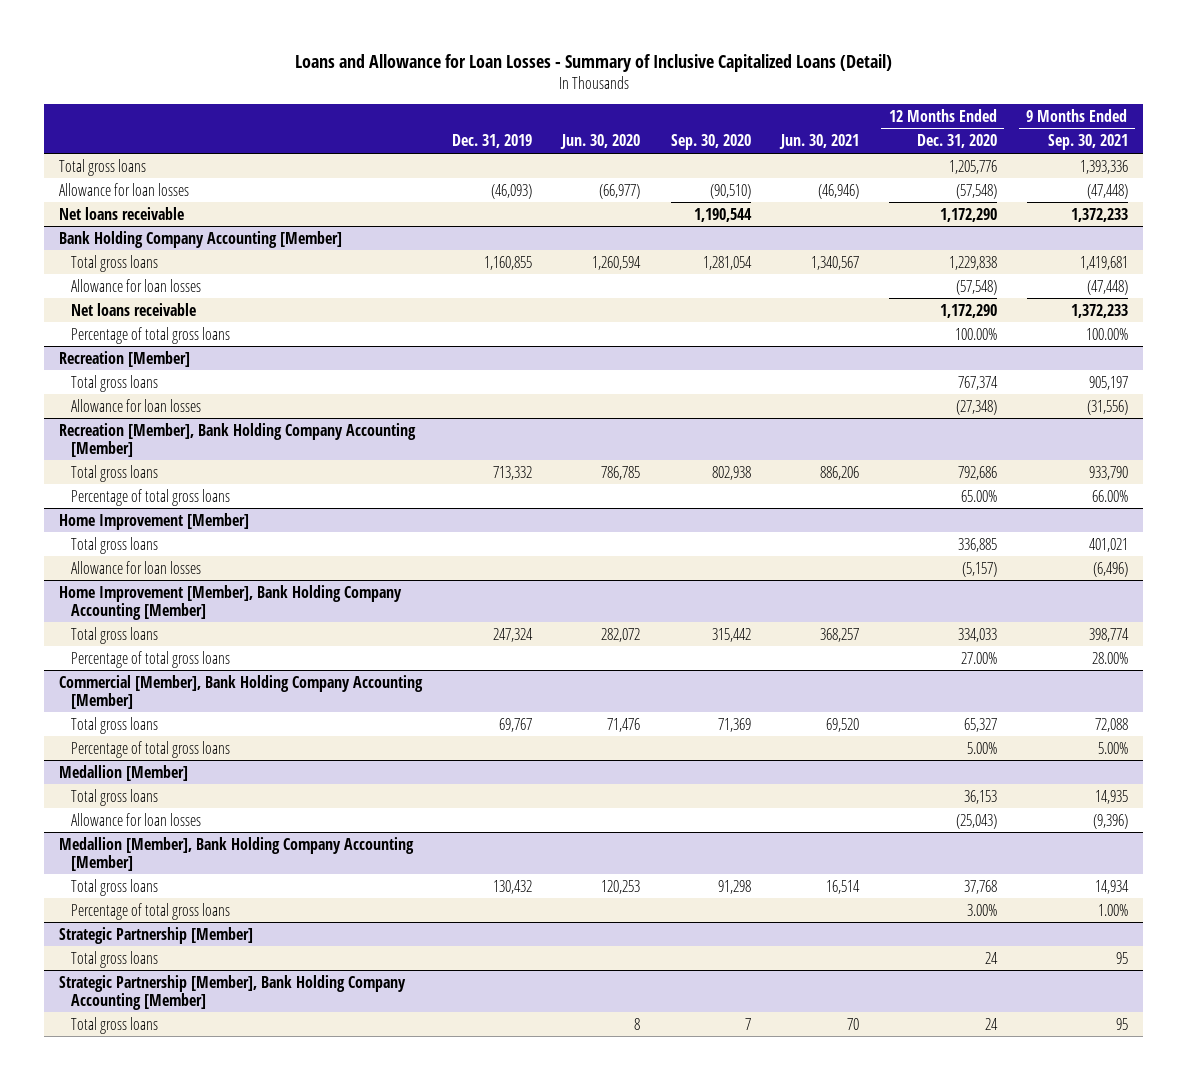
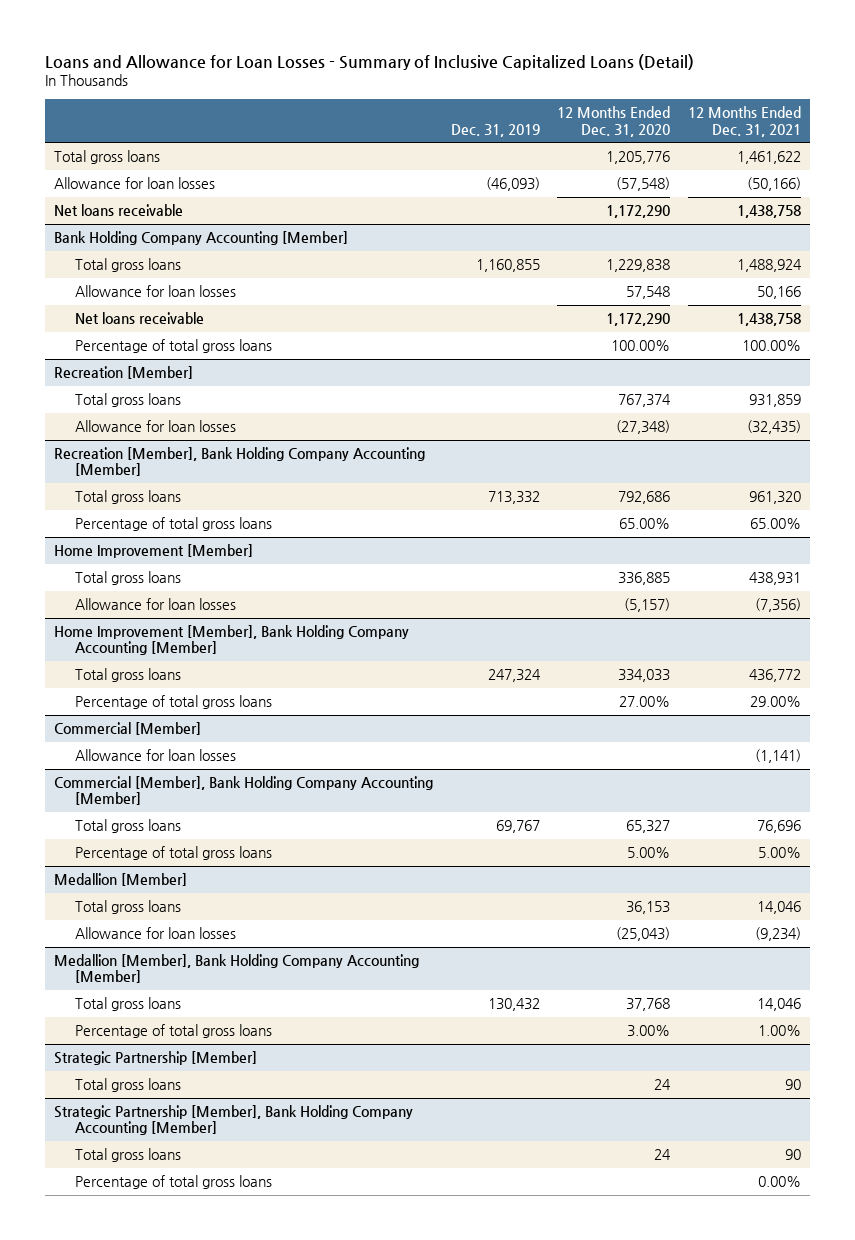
- | Dec. 31, 2019 | Jun. 30, 2020 | Sep. 30, 2020 | Jun. 30, 2021 | 12 Months Ended Dec. 31, 2020 | 9 Months Ended Sep. 30, 2021
+ | Dec. 31, 2019 | 12 Months Ended Dec. 31, 2020 | 12 Months Ended Dec. 31, 2021
@ Bank Holding Company Accounting [Member]
- Allowance for loan losses | | | | | (57,548) | (47,448)
+ Allowance for loan losses | | 57,548 | 50,166
+ Commercial [Member]
+ Allowance for loan losses | | | (1,141)
@ Strategic Partnership [Member], Bank Holding Company Accounting [Member]
+ Percentage of total gross loans | | | 0.00%

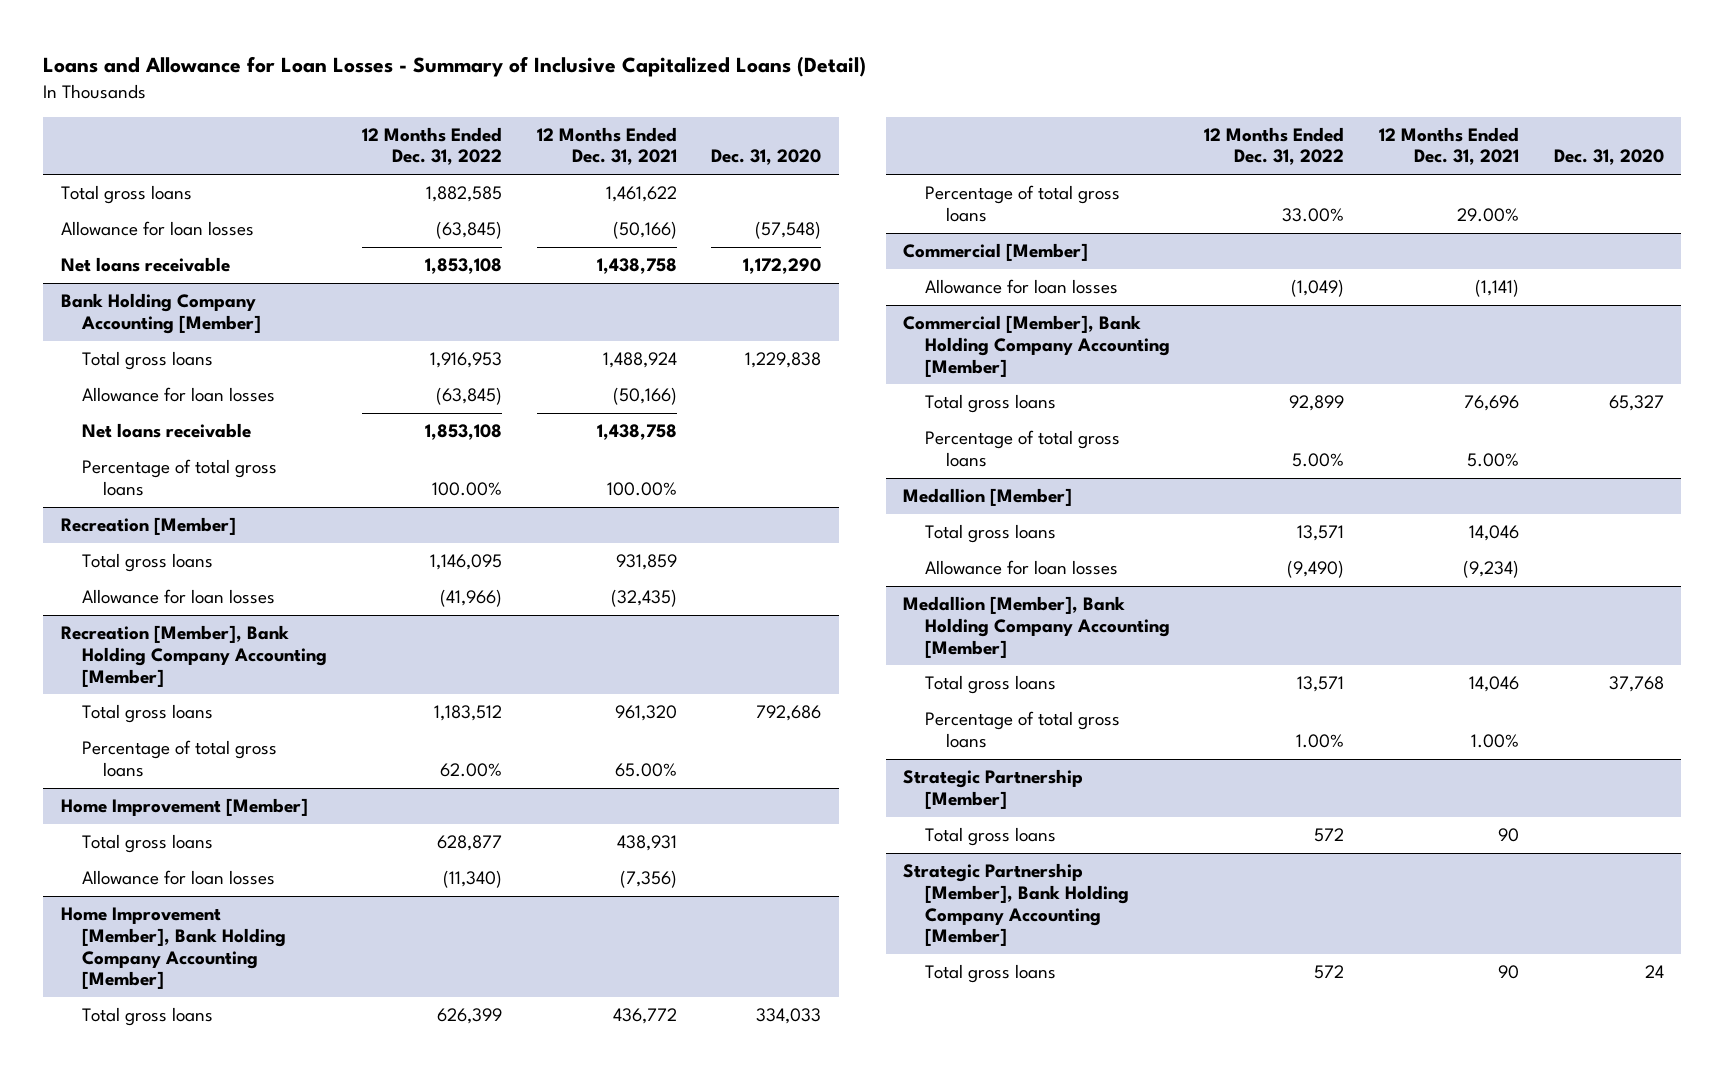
- | Dec. 31, 2019 | 12 Months Ended Dec. 31, 2020 | 12 Months Ended Dec. 31, 2021
+ | 12 Months Ended Dec. 31, 2022 | 12 Months Ended Dec. 31, 2021 | Dec. 31, 2020
@ Bank Holding Company Accounting [Member]
- Allowance for loan losses | | 57,548 | 50,166
+ Allowance for loan losses | (63,845) | (50,166) |
@ Strategic Partnership [Member], Bank Holding Company Accounting [Member]
- Percentage of total gross loans | | | 0.00%

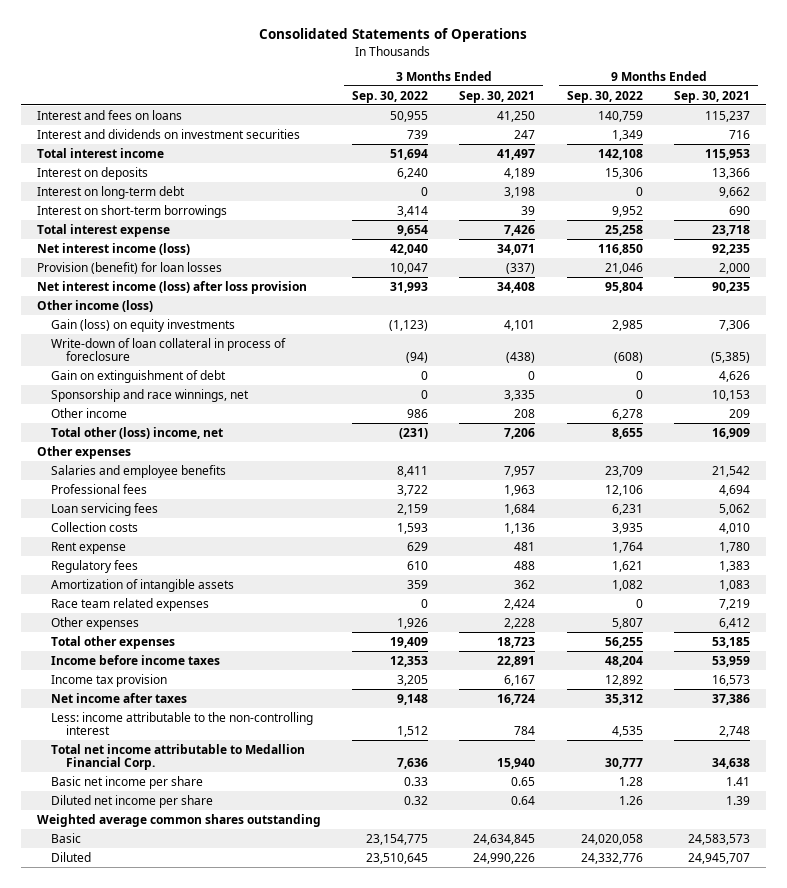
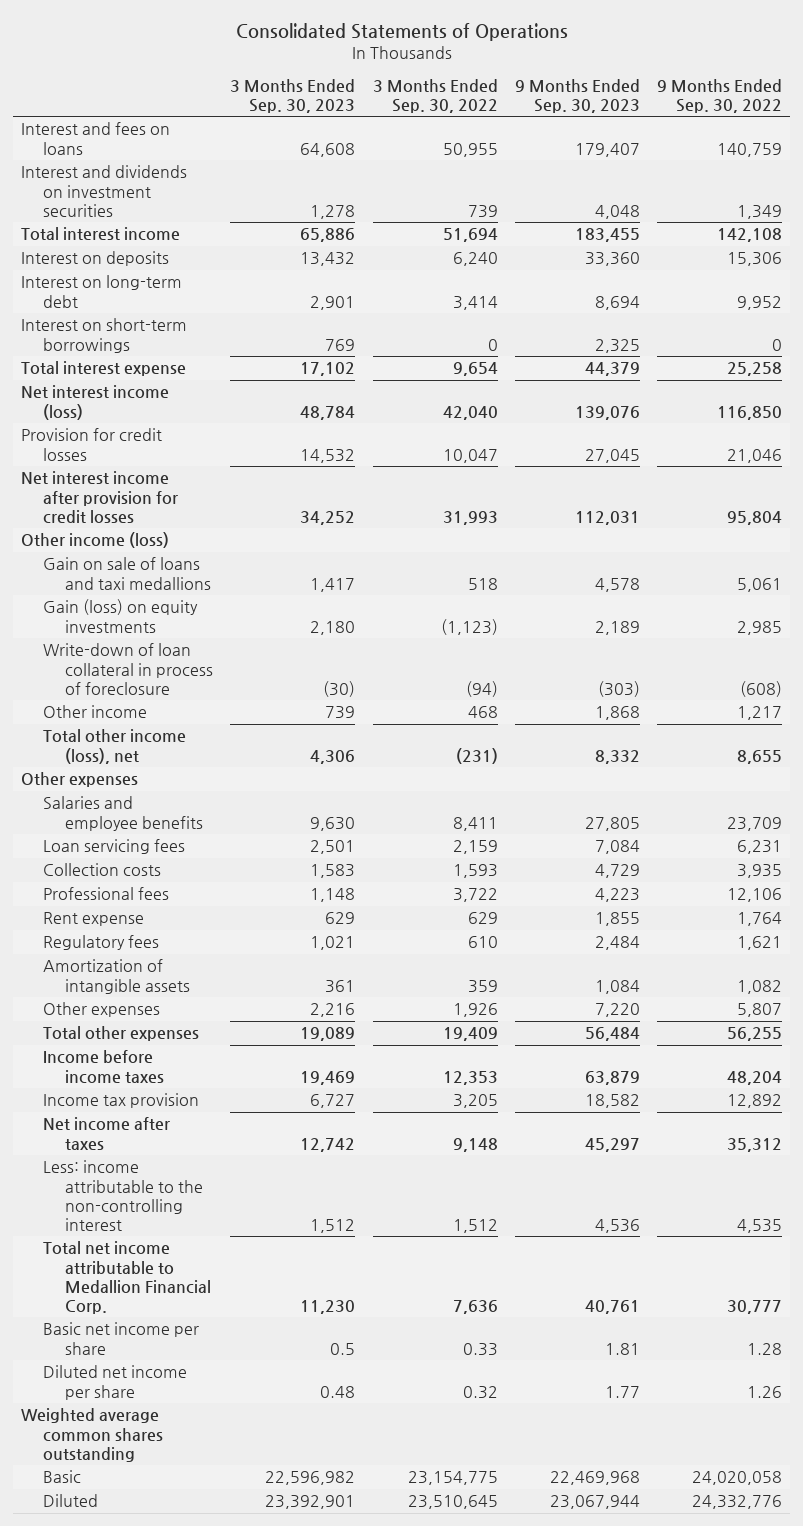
- | 3 Months Ended Sep. 30, 2022 | 3 Months Ended Sep. 30, 2021 | 9 Months Ended Sep. 30, 2022 | 9 Months Ended Sep. 30, 2021
+ | 3 Months Ended Sep. 30, 2023 | 3 Months Ended Sep. 30, 2022 | 9 Months Ended Sep. 30, 2023 | 9 Months Ended Sep. 30, 2022
- Interest on long-term debt | 0 | 3,198 | 0 | 9,662
- Interest on short-term borrowings | 3,414 | 39 | 9,952 | 690
+ Interest on long-term debt | 2,901 | 3,414 | 8,694 | 9,952
+ Interest on short-term borrowings | 769 | 0 | 2,325 | 0
- Provision (benefit) for loan losses | 10,047 | (337) | 21,046 | 2,000
- Net interest income (loss) after loss provision | 31,993 | 34,408 | 95,804 | 90,235
+ Provision for credit losses | 14,532 | 10,047 | 27,045 | 21,046
+ Net interest income after provision for credit losses | 34,252 | 31,993 | 112,031 | 95,804
+ Gain on sale of loans and taxi medallions | 1,417 | 518 | 4,578 | 5,061
- Gain on extinguishment of debt | 0 | 0 | 0 | 4,626
- Sponsorship and race winnings, net | 0 | 3,335 | 0 | 10,153
- Other income | 986 | 208 | 6,278 | 209
- Total other (loss) income, net | (231) | 7,206 | 8,655 | 16,909
+ Other income | 739 | 468 | 1,868 | 1,217
+ Total other income (loss), net | 4,306 | (231) | 8,332 | 8,655
moved down: Professional fees | 1,148 | 3,722 | 4,223 | 12,106
- Race team related expenses | 0 | 2,424 | 0 | 7,219

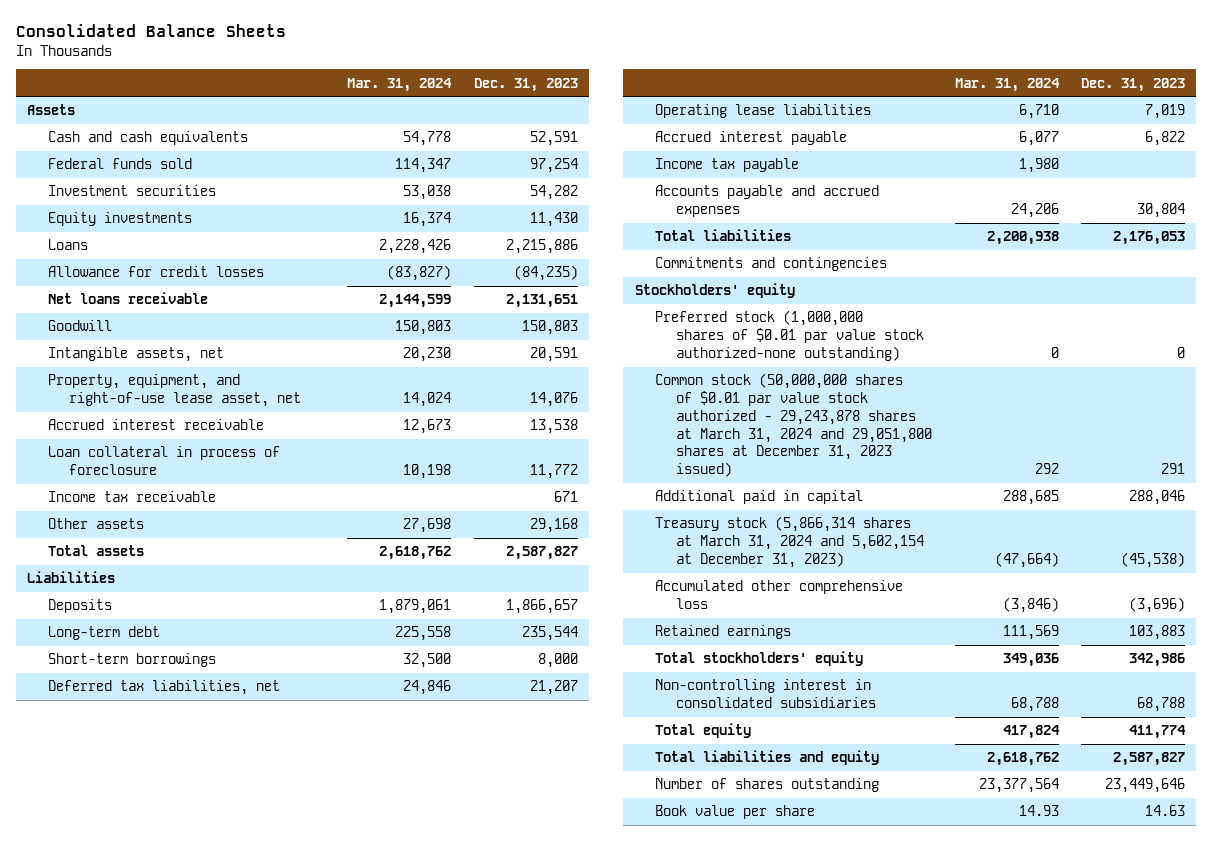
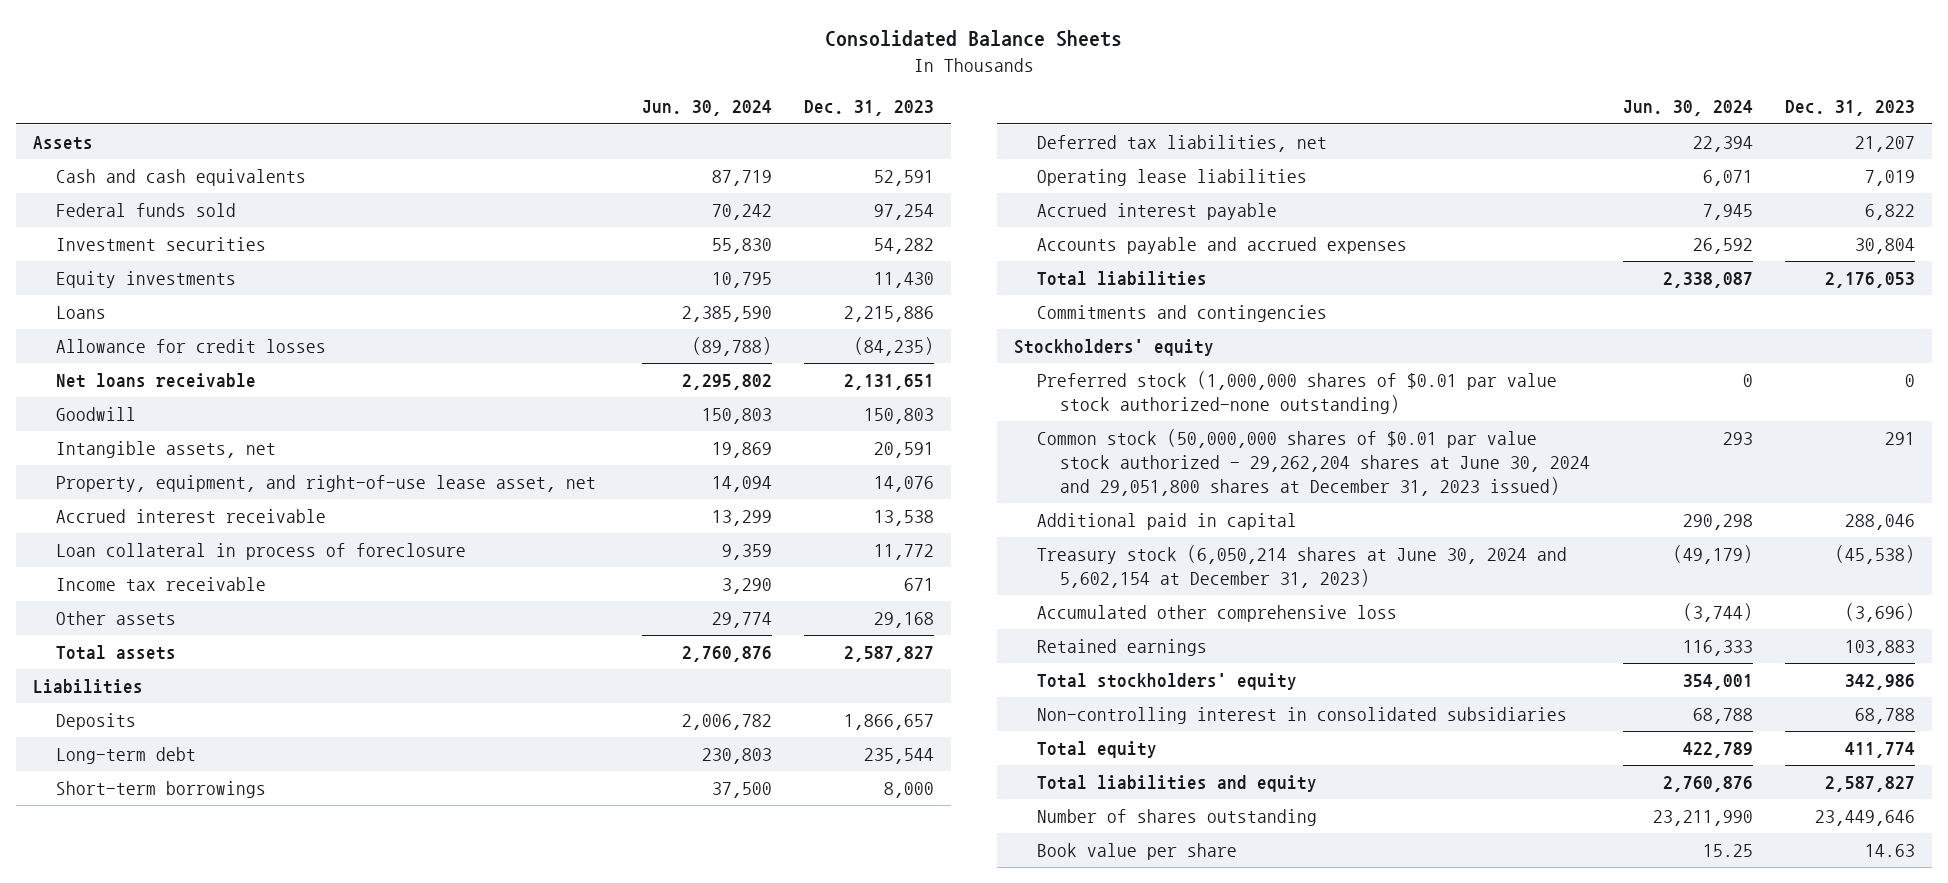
- | Mar. 31, 2024 | Dec. 31, 2023
+ | Jun. 30, 2024 | Dec. 31, 2023
- Income tax payable | 1,980 |
- Common stock (50,000,000 shares of $0.01 par value stock authorized - 29,243,878 shares at March 31, 2024 and 29,051,800 shares at December 31, 2023 issued) | 292 | 291
+ Common stock (50,000,000 shares of $0.01 par value stock authorized - 29,262,204 shares at June 30, 2024 and 29,051,800 shares at December 31, 2023 issued) | 293 | 291
- Treasury stock (5,866,314 shares at March 31, 2024 and 5,602,154 at December 31, 2023) | (47,664) | (45,538)
+ Treasury stock (6,050,214 shares at June 30, 2024 and 5,602,154 at December 31, 2023) | (49,179) | (45,538)

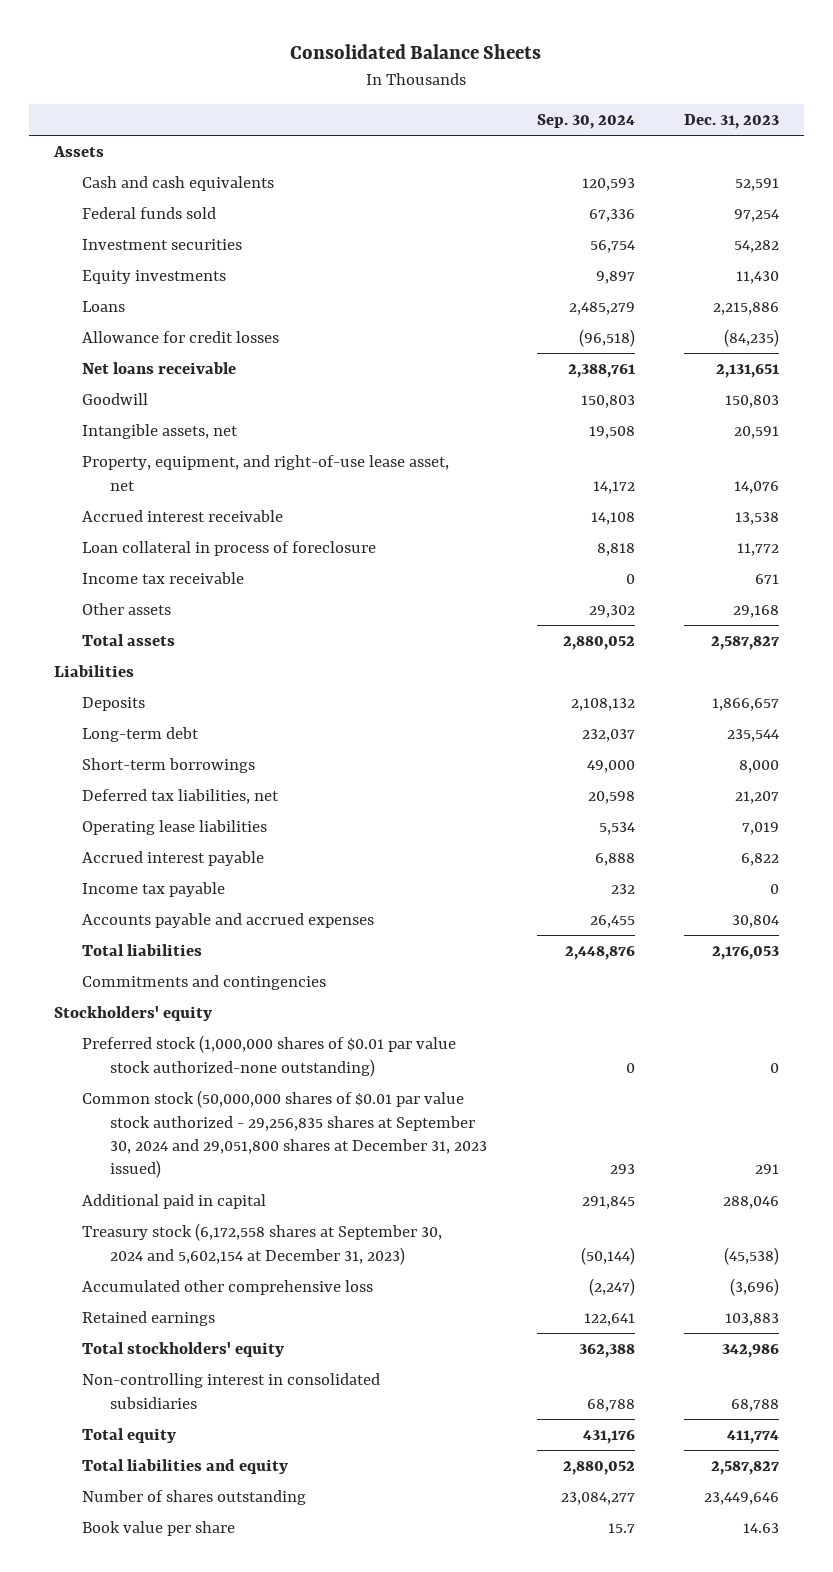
- | Jun. 30, 2024 | Dec. 31, 2023
+ | Sep. 30, 2024 | Dec. 31, 2023
+ Income tax payable | 232 | 0
- Common stock (50,000,000 shares of $0.01 par value stock authorized - 29,262,204 shares at June 30, 2024 and 29,051,800 shares at December 31, 2023 issued) | 293 | 291
+ Common stock (50,000,000 shares of $0.01 par value stock authorized - 29,256,835 shares at September 30, 2024 and 29,051,800 shares at December 31, 2023 issued) | 293 | 291
- Treasury stock (6,050,214 shares at June 30, 2024 and 5,602,154 at December 31, 2023) | (49,179) | (45,538)
+ Treasury stock (6,172,558 shares at September 30, 2024 and 5,602,154 at December 31, 2023) | (50,144) | (45,538)

